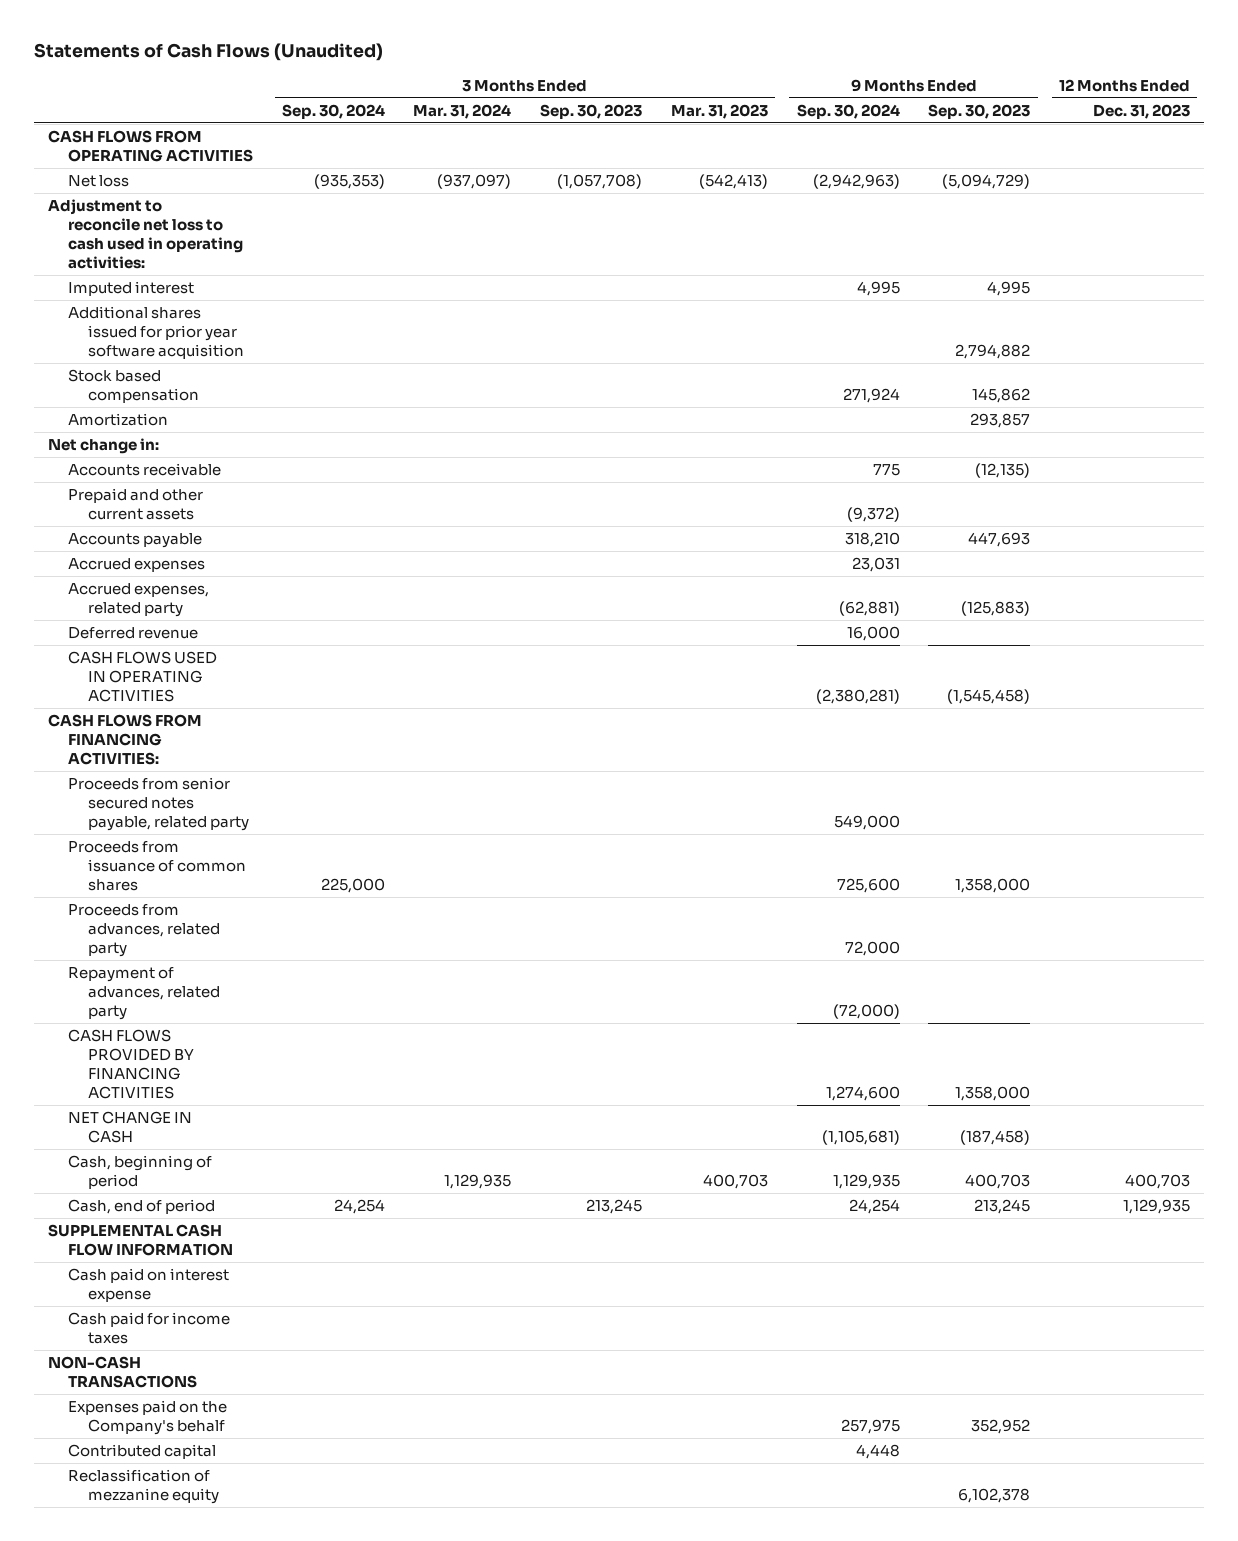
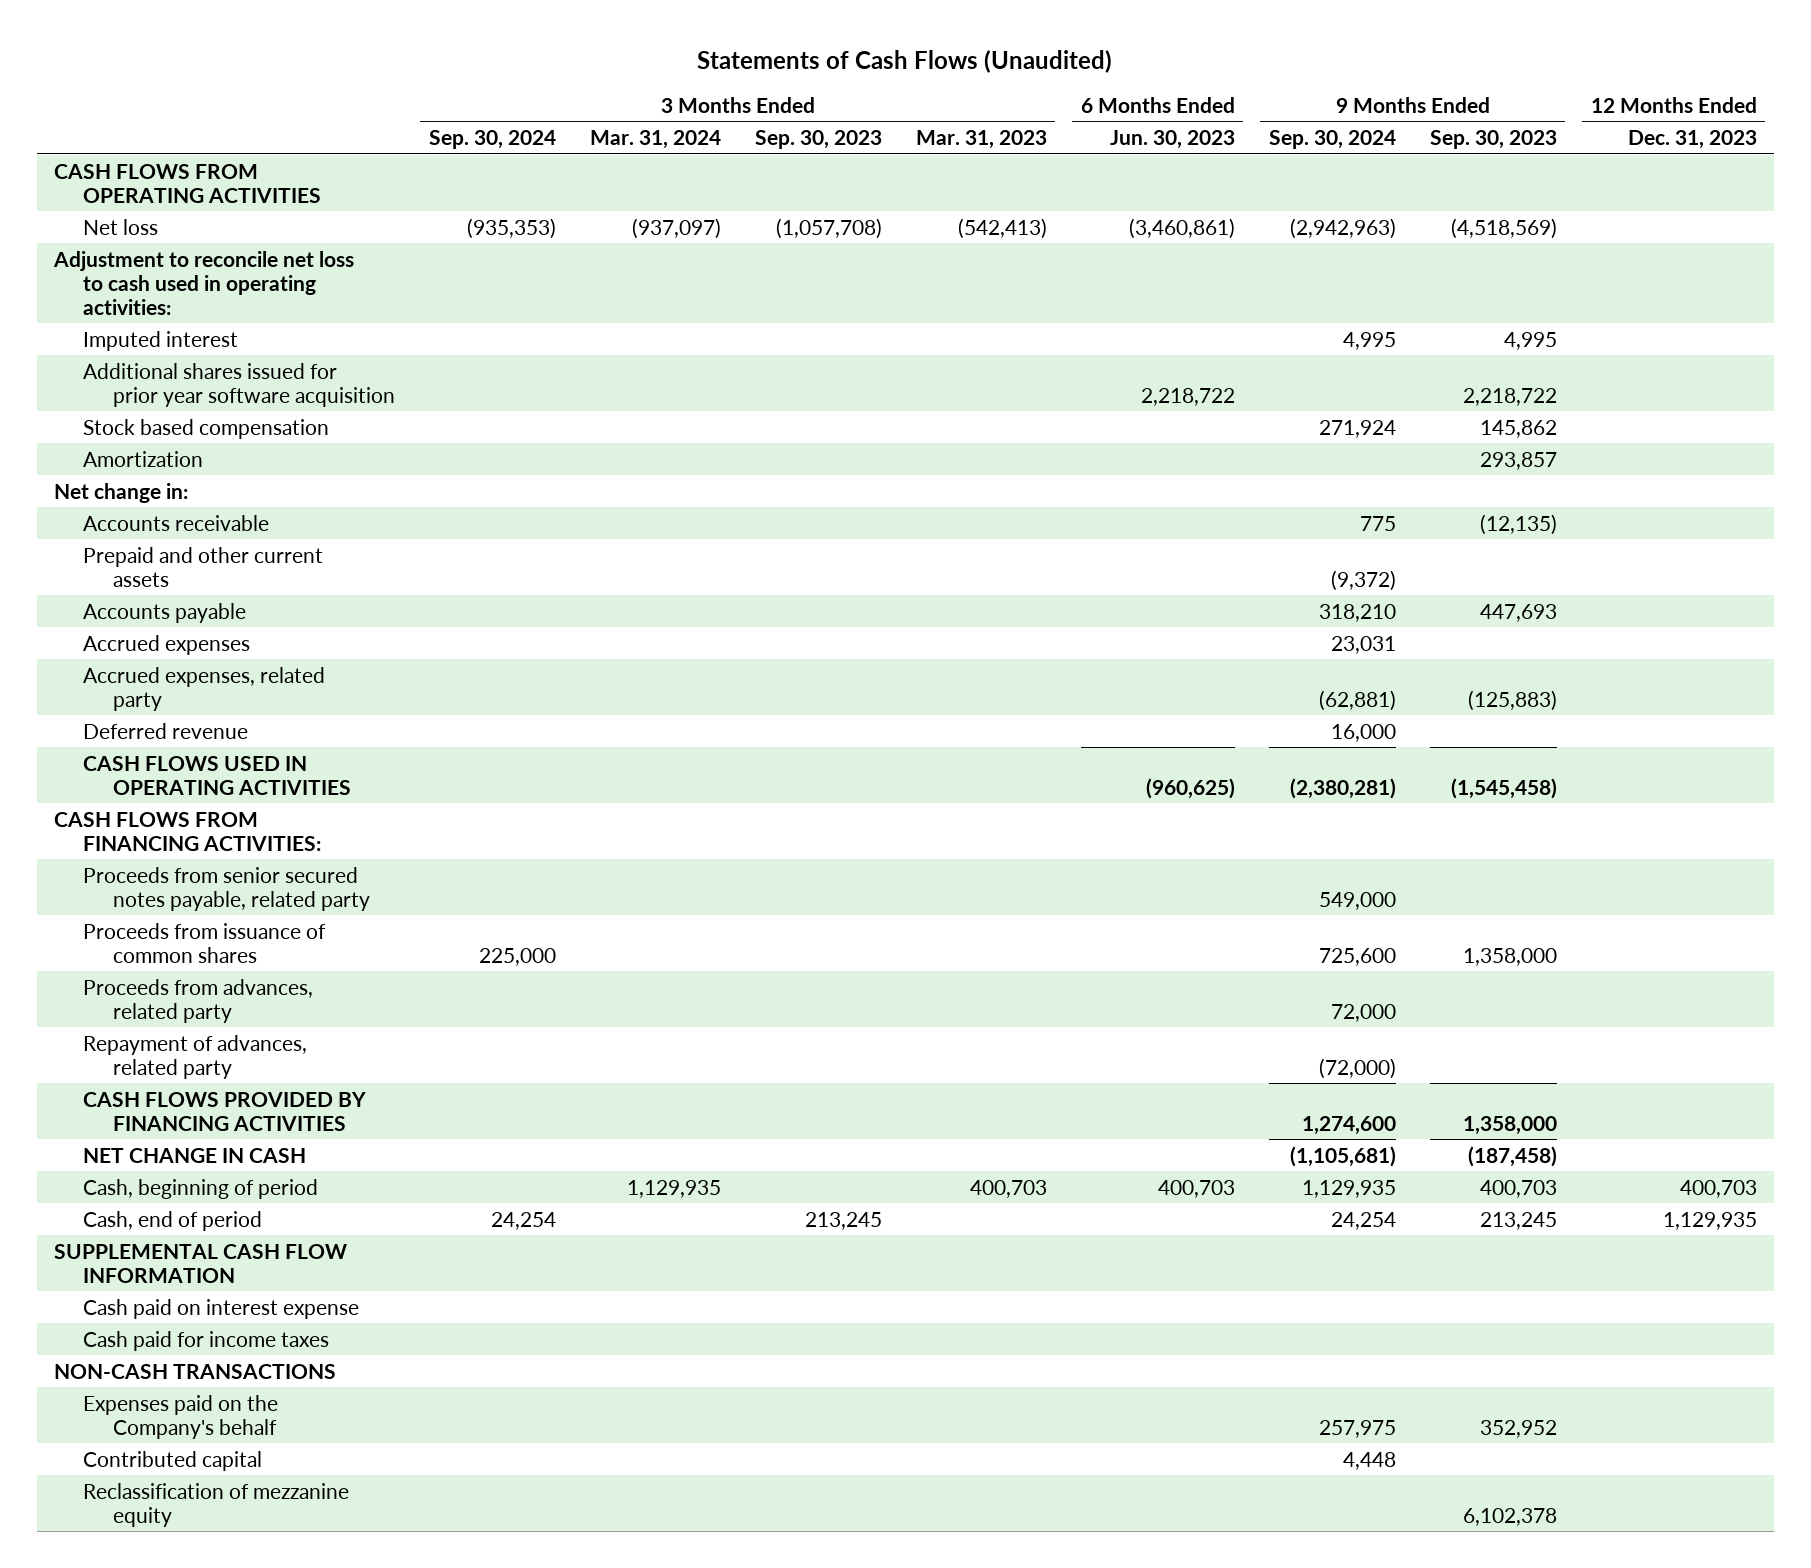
- | 3 Months Ended Sep. 30, 2024 | 3 Months Ended Mar. 31, 2024 | 3 Months Ended Sep. 30, 2023 | 3 Months Ended Mar. 31, 2023 | 9 Months Ended Sep. 30, 2024 | 9 Months Ended Sep. 30, 2023 | 12 Months Ended Dec. 31, 2023
+ | 3 Months Ended Sep. 30, 2024 | 3 Months Ended Mar. 31, 2024 | 3 Months Ended Sep. 30, 2023 | 3 Months Ended Mar. 31, 2023 | 6 Months Ended Jun. 30, 2023 | 9 Months Ended Sep. 30, 2024 | 9 Months Ended Sep. 30, 2023 | 12 Months Ended Dec. 31, 2023
- Net loss | (935,353) | (937,097) | (1,057,708) | (542,413) | (2,942,963) | (5,094,729) |
+ Net loss | (935,353) | (937,097) | (1,057,708) | (542,413) | (3,460,861) | (2,942,963) | (4,518,569) |
- Additional shares issued for prior year software acquisition | | | | | | 2,794,882 |
+ Additional shares issued for prior year software acquisition | | | | | 2,218,722 | | 2,218,722 |

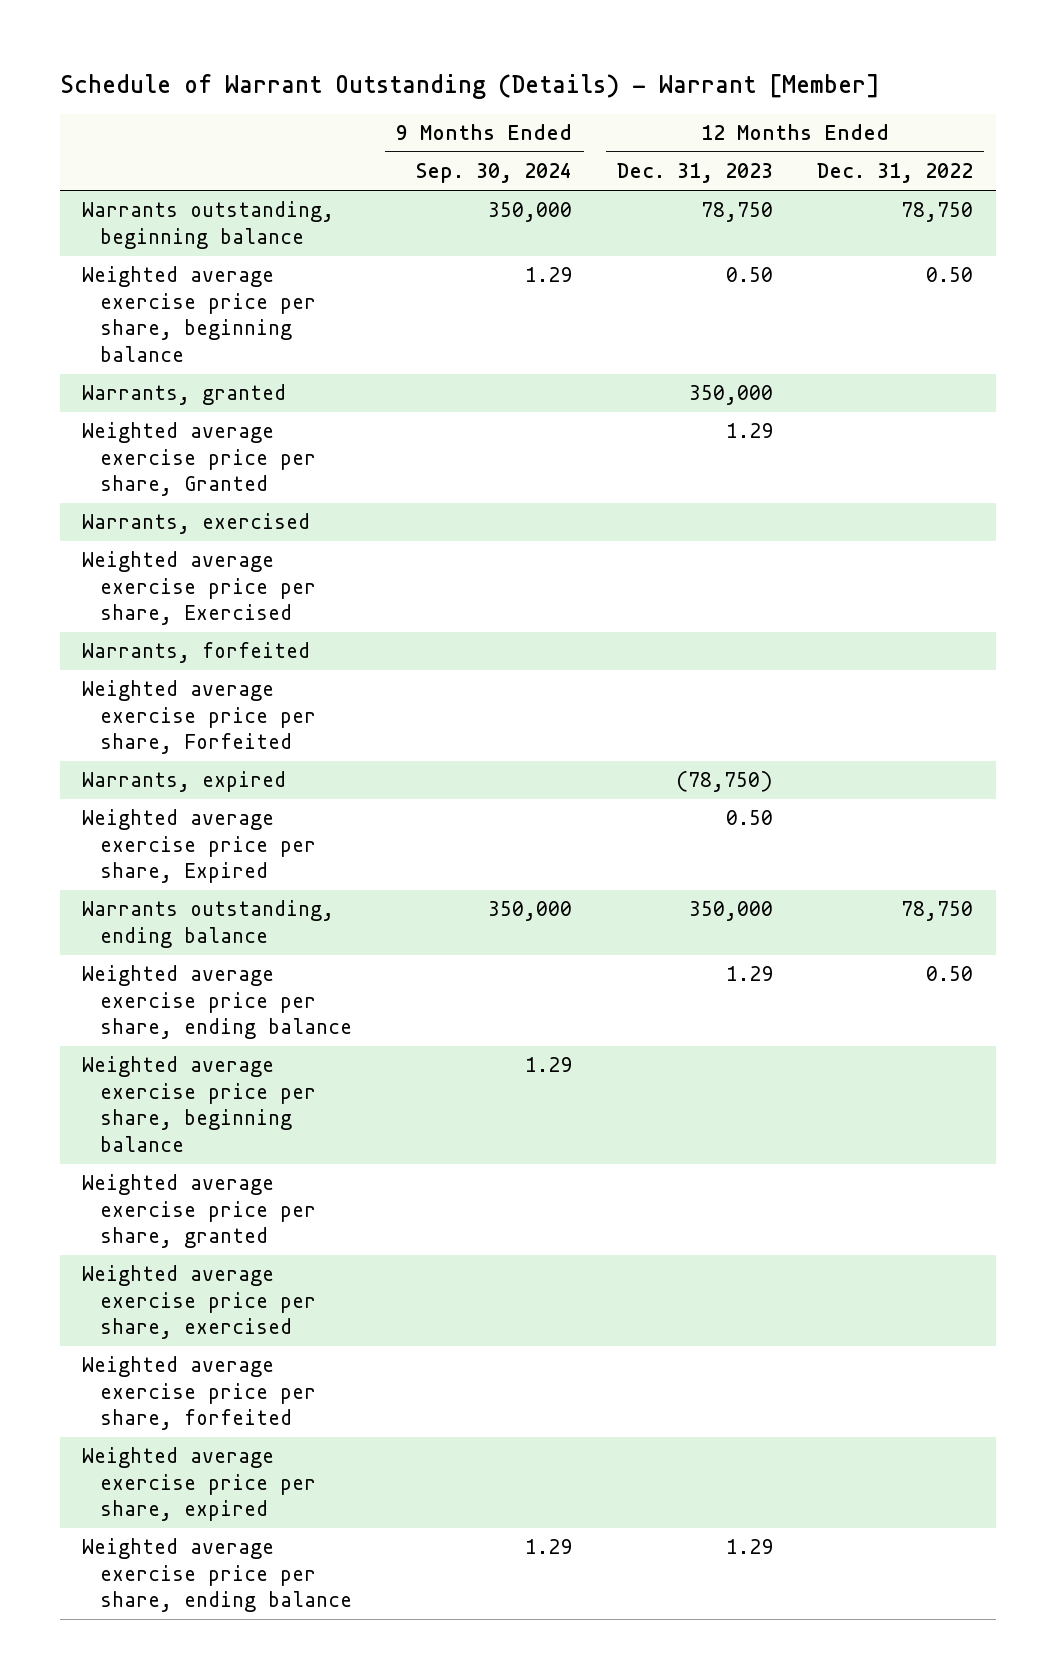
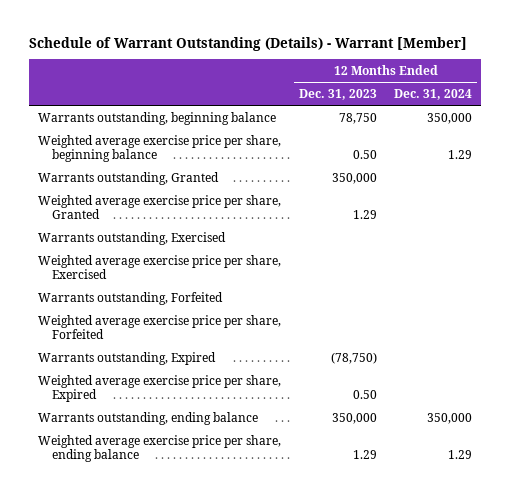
- | 9 Months Ended Sep. 30, 2024 | 12 Months Ended Dec. 31, 2023 | 12 Months Ended Dec. 31, 2022
+ | 12 Months Ended Dec. 31, 2023 | 12 Months Ended Dec. 31, 2024
- Warrants, granted | | 350,000 |
+ Warrants outstanding, Granted | 350,000 |
- Warrants, exercised
+ Warrants outstanding, Exercised
- Warrants, forfeited
+ Warrants outstanding, Forfeited
- Warrants, expired | | (78,750) |
+ Warrants outstanding, Expired | (78,750) |
- Weighted average exercise price per share, beginning balance | 1.29 | |
- Weighted average exercise price per share, granted
- Weighted average exercise price per share, exercised
- Weighted average exercise price per share, forfeited
- Weighted average exercise price per share, expired
- Weighted average exercise price per share, ending balance | 1.29 | 1.29 |

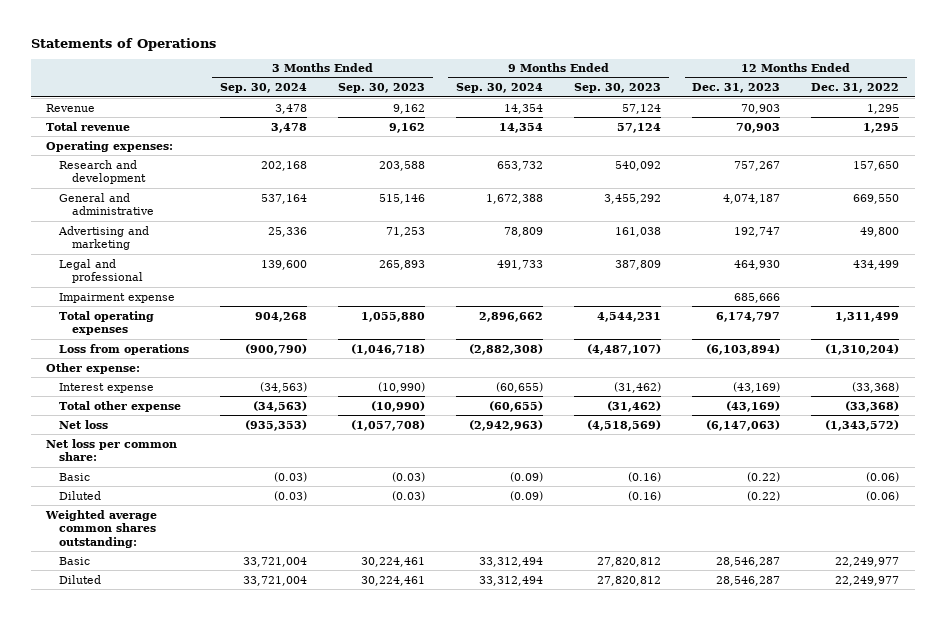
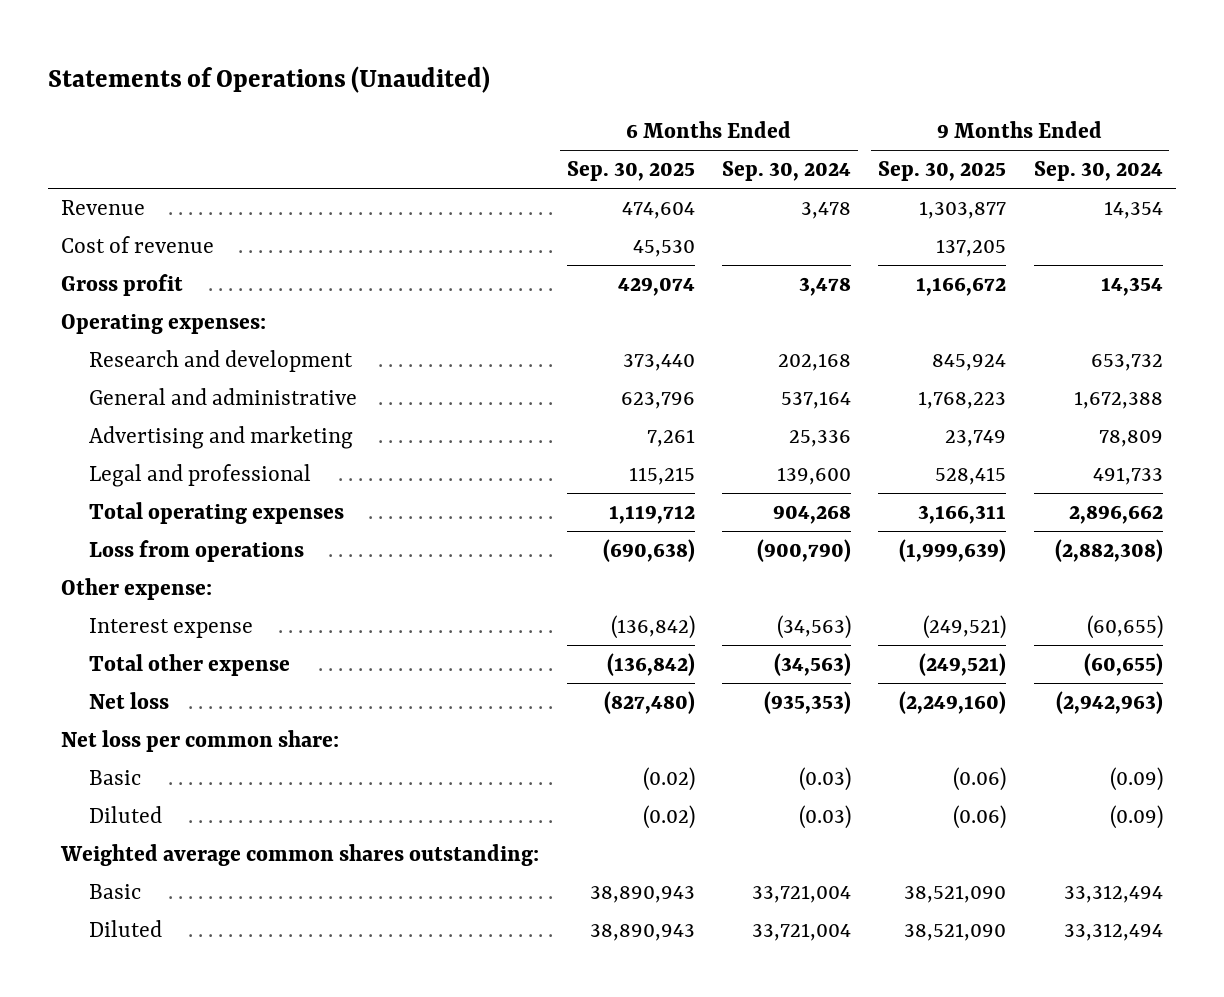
- Statements of Operations
+ Statements of Operations (Unaudited)
- | 3 Months Ended Sep. 30, 2024 | 3 Months Ended Sep. 30, 2023 | 9 Months Ended Sep. 30, 2024 | 9 Months Ended Sep. 30, 2023 | 12 Months Ended Dec. 31, 2023 | 12 Months Ended Dec. 31, 2022
+ | 6 Months Ended Sep. 30, 2025 | 6 Months Ended Sep. 30, 2024 | 9 Months Ended Sep. 30, 2025 | 9 Months Ended Sep. 30, 2024
- Total revenue | 3,478 | 9,162 | 14,354 | 57,124 | 70,903 | 1,295
+ Cost of revenue | 45,530 | | 137,205 |
+ Gross profit | 429,074 | 3,478 | 1,166,672 | 14,354
- Impairment expense | | | | | 685,666 |

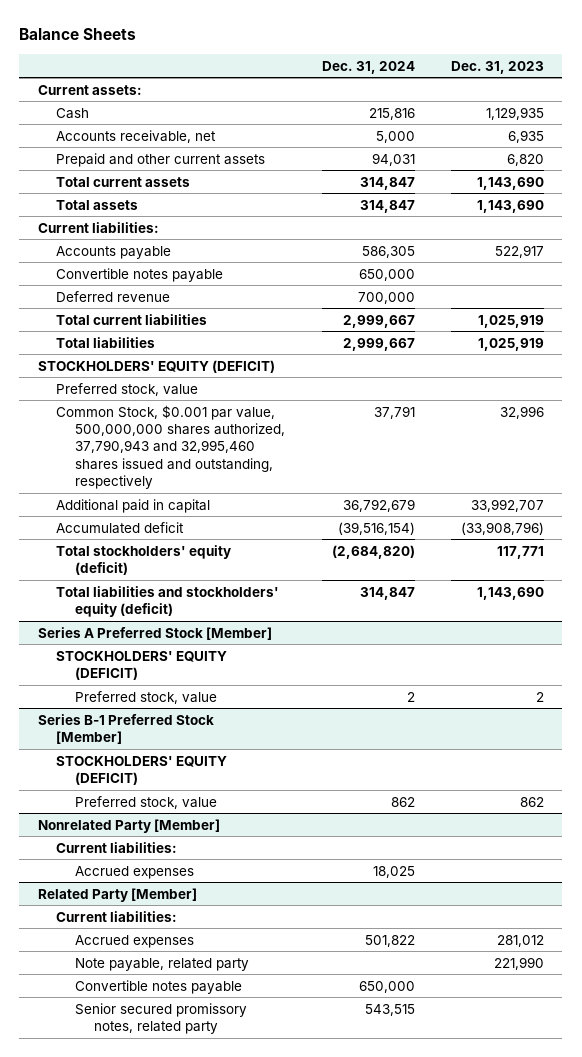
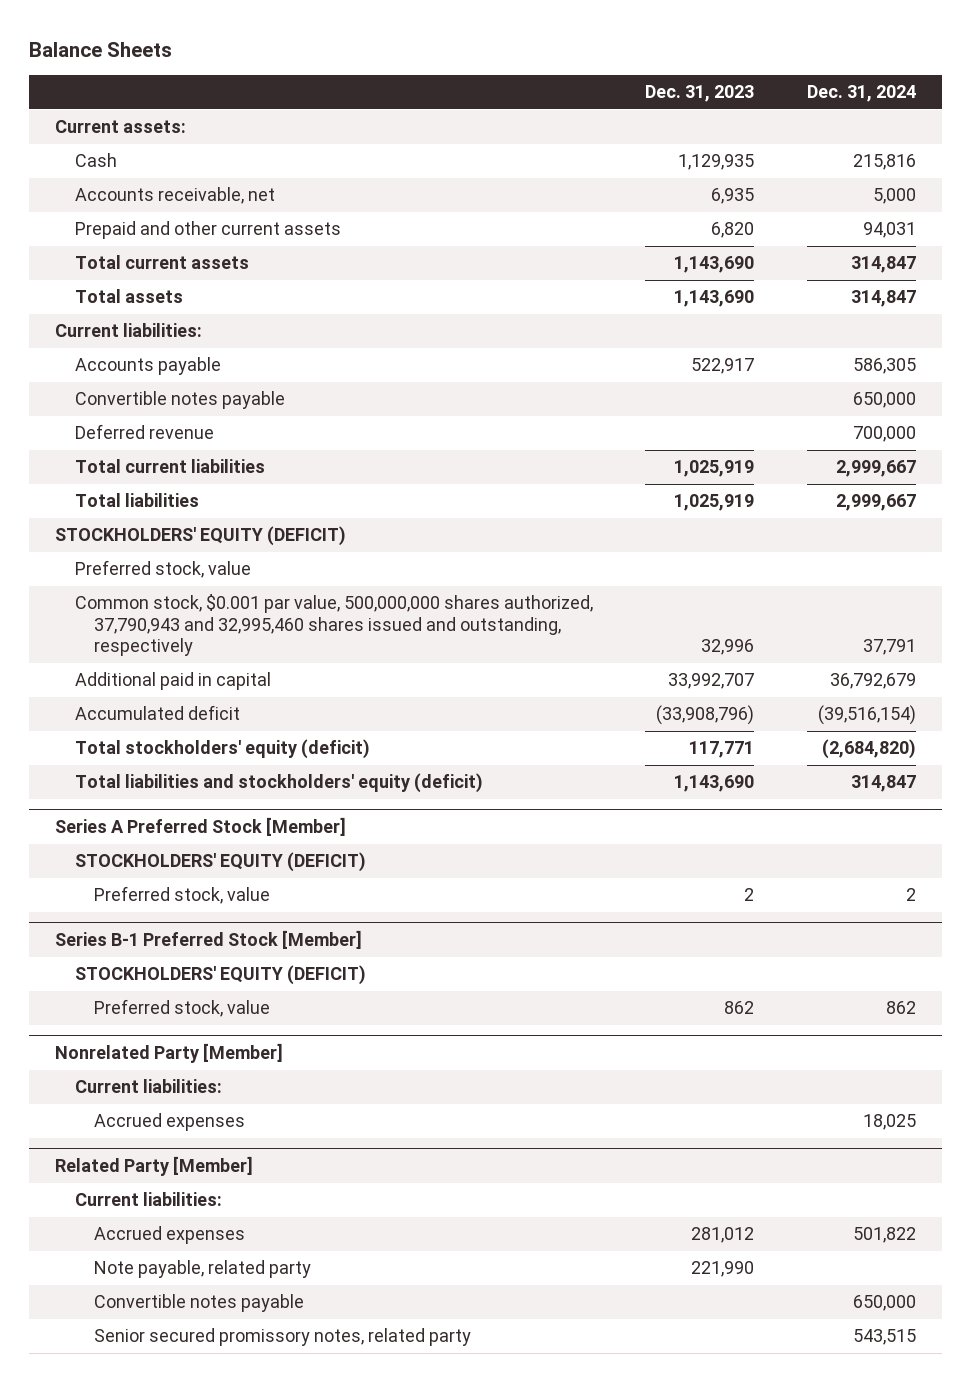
- | Dec. 31, 2024 | Dec. 31, 2023
+ | Dec. 31, 2023 | Dec. 31, 2024
- Common Stock, $0.001 par value, 500,000,000 shares authorized, 37,790,943 and 32,995,460 shares issued and outstanding, respectively | 37,791 | 32,996
+ Common stock, $0.001 par value, 500,000,000 shares authorized, 37,790,943 and 32,995,460 shares issued and outstanding, respectively | 32,996 | 37,791

